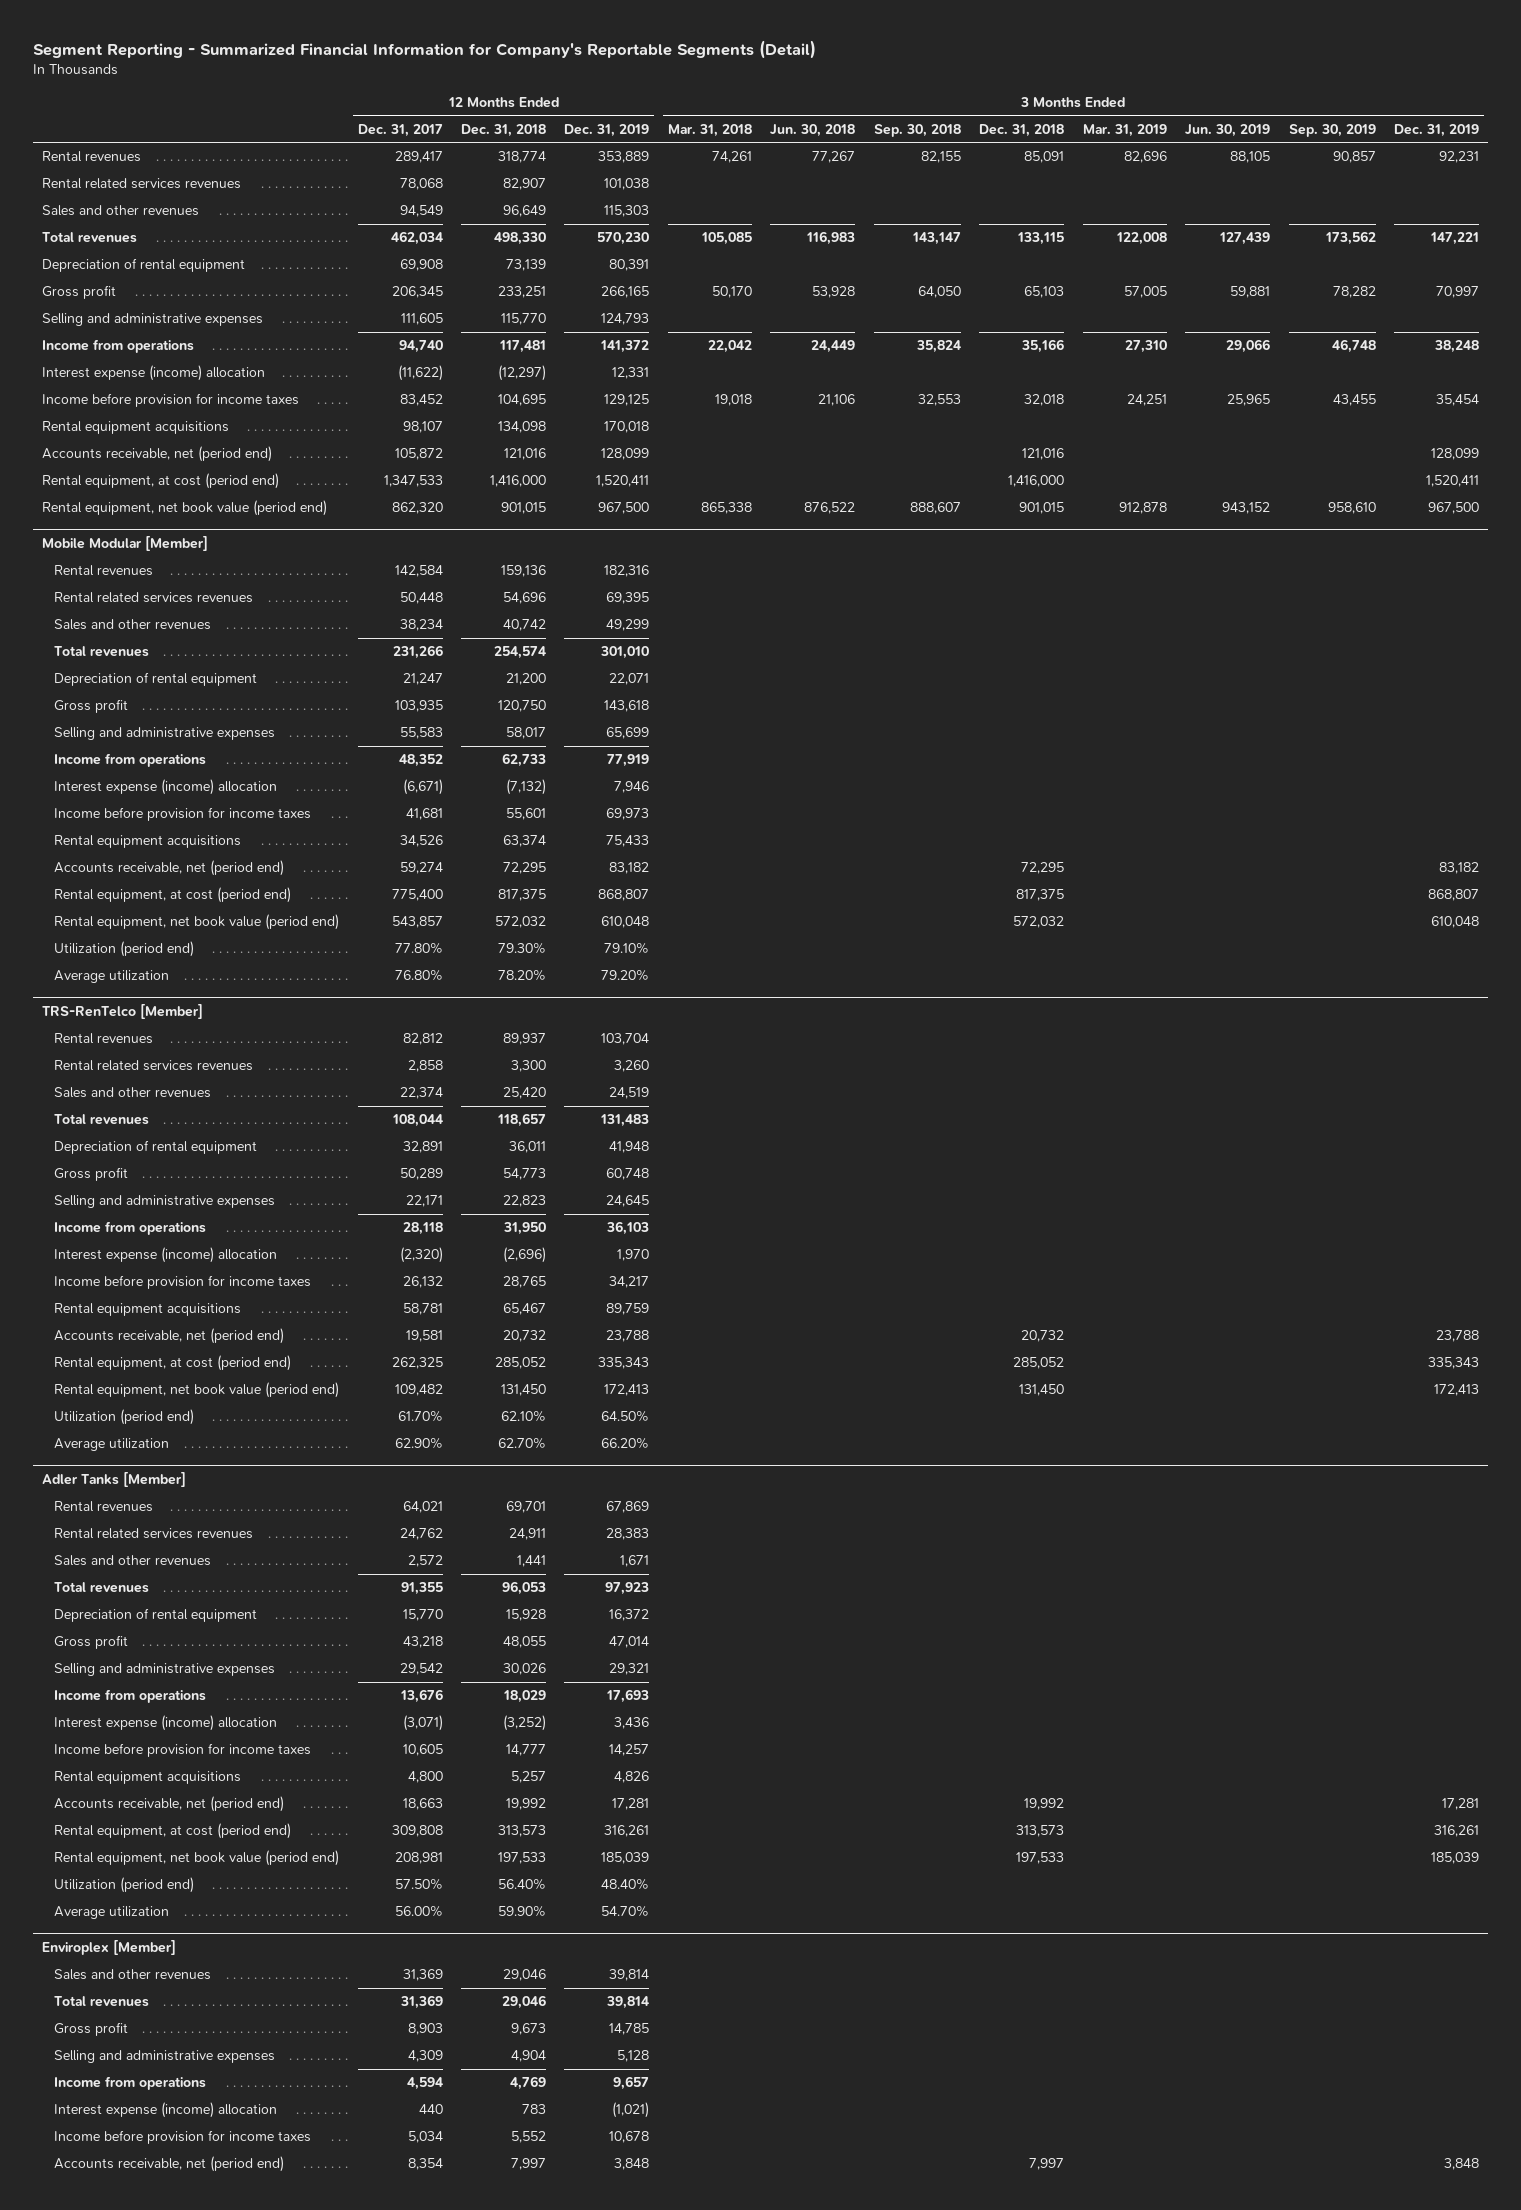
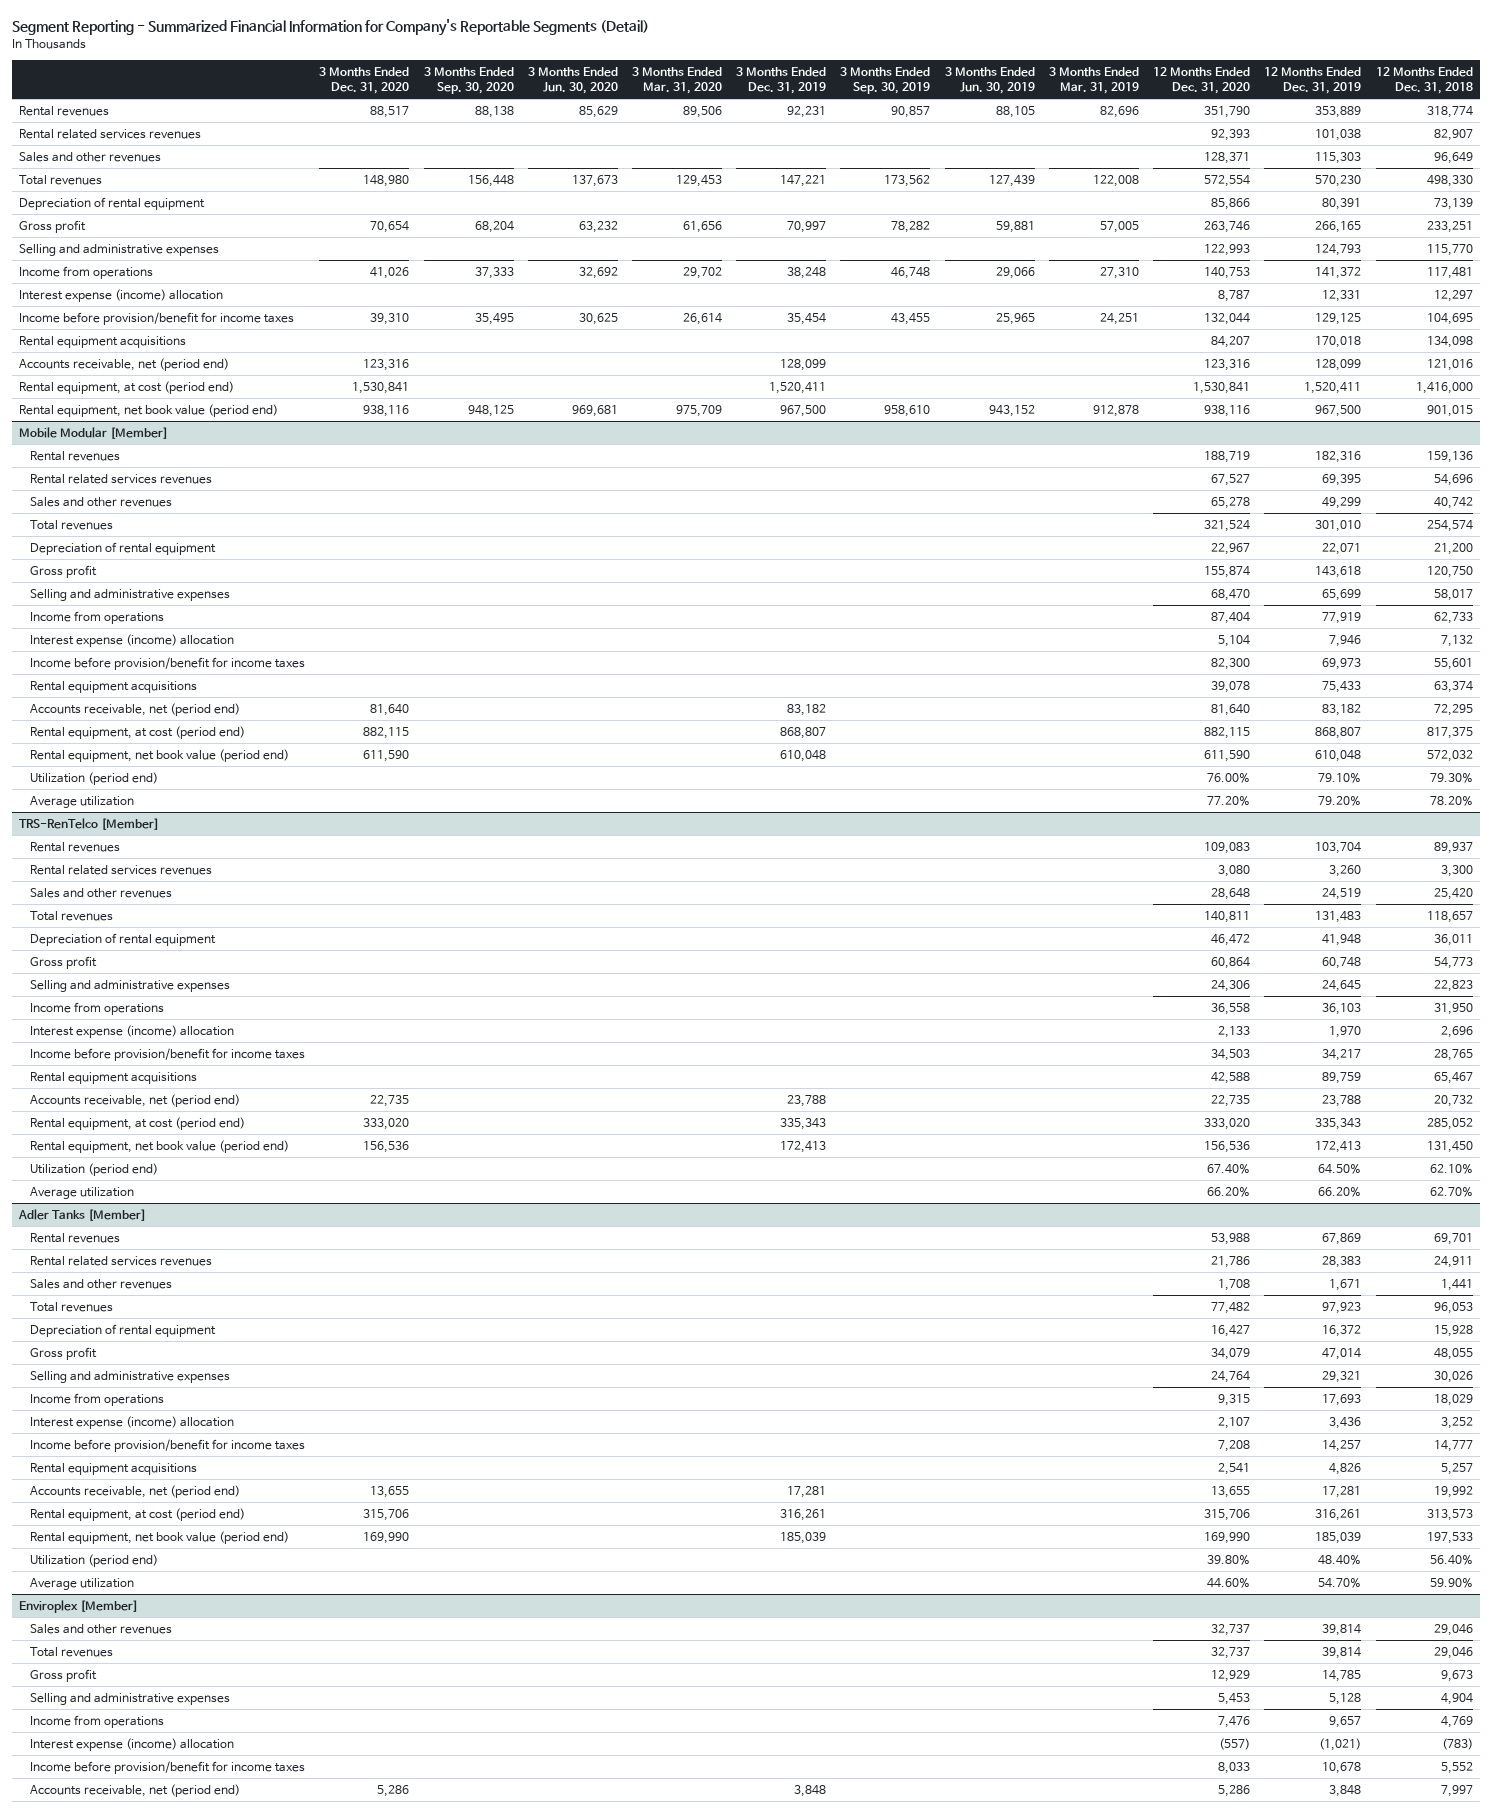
- | 12 Months Ended Dec. 31, 2017 | 12 Months Ended Dec. 31, 2018 | 12 Months Ended Dec. 31, 2019 | 3 Months Ended Mar. 31, 2018 | 3 Months Ended Jun. 30, 2018 | 3 Months Ended Sep. 30, 2018 | 3 Months Ended Dec. 31, 2018 | 3 Months Ended Mar. 31, 2019 | 3 Months Ended Jun. 30, 2019 | 3 Months Ended Sep. 30, 2019 | 3 Months Ended Dec. 31, 2019
+ | 3 Months Ended Dec. 31, 2020 | 3 Months Ended Sep. 30, 2020 | 3 Months Ended Jun. 30, 2020 | 3 Months Ended Mar. 31, 2020 | 3 Months Ended Dec. 31, 2019 | 3 Months Ended Sep. 30, 2019 | 3 Months Ended Jun. 30, 2019 | 3 Months Ended Mar. 31, 2019 | 12 Months Ended Dec. 31, 2020 | 12 Months Ended Dec. 31, 2019 | 12 Months Ended Dec. 31, 2018
- Interest expense (income) allocation | (11,622) | (12,297) | 12,331 | | | | | | | |
- Income before provision for income taxes | 83,452 | 104,695 | 129,125 | 19,018 | 21,106 | 32,553 | 32,018 | 24,251 | 25,965 | 43,455 | 35,454
+ Interest expense (income) allocation | | | | | | | | | 8,787 | 12,331 | 12,297
+ Income before provision/benefit for income taxes | 39,310 | 35,495 | 30,625 | 26,614 | 35,454 | 43,455 | 25,965 | 24,251 | 132,044 | 129,125 | 104,695
@ Mobile Modular [Member]
- Interest expense (income) allocation | (6,671) | (7,132) | 7,946 | | | | | | | |
- Income before provision for income taxes | 41,681 | 55,601 | 69,973 | | | | | | | |
+ Interest expense (income) allocation | | | | | | | | | 5,104 | 7,946 | 7,132
+ Income before provision/benefit for income taxes | | | | | | | | | 82,300 | 69,973 | 55,601
@ TRS-RenTelco [Member]
- Interest expense (income) allocation | (2,320) | (2,696) | 1,970 | | | | | | | |
- Income before provision for income taxes | 26,132 | 28,765 | 34,217 | | | | | | | |
+ Interest expense (income) allocation | | | | | | | | | 2,133 | 1,970 | 2,696
+ Income before provision/benefit for income taxes | | | | | | | | | 34,503 | 34,217 | 28,765
@ Adler Tanks [Member]
- Interest expense (income) allocation | (3,071) | (3,252) | 3,436 | | | | | | | |
- Income before provision for income taxes | 10,605 | 14,777 | 14,257 | | | | | | | |
+ Interest expense (income) allocation | | | | | | | | | 2,107 | 3,436 | 3,252
+ Income before provision/benefit for income taxes | | | | | | | | | 7,208 | 14,257 | 14,777
@ Enviroplex [Member]
- Interest expense (income) allocation | 440 | 783 | (1,021) | | | | | | | |
- Income before provision for income taxes | 5,034 | 5,552 | 10,678 | | | | | | | |
+ Interest expense (income) allocation | | | | | | | | | (557) | (1,021) | (783)
+ Income before provision/benefit for income taxes | | | | | | | | | 8,033 | 10,678 | 5,552

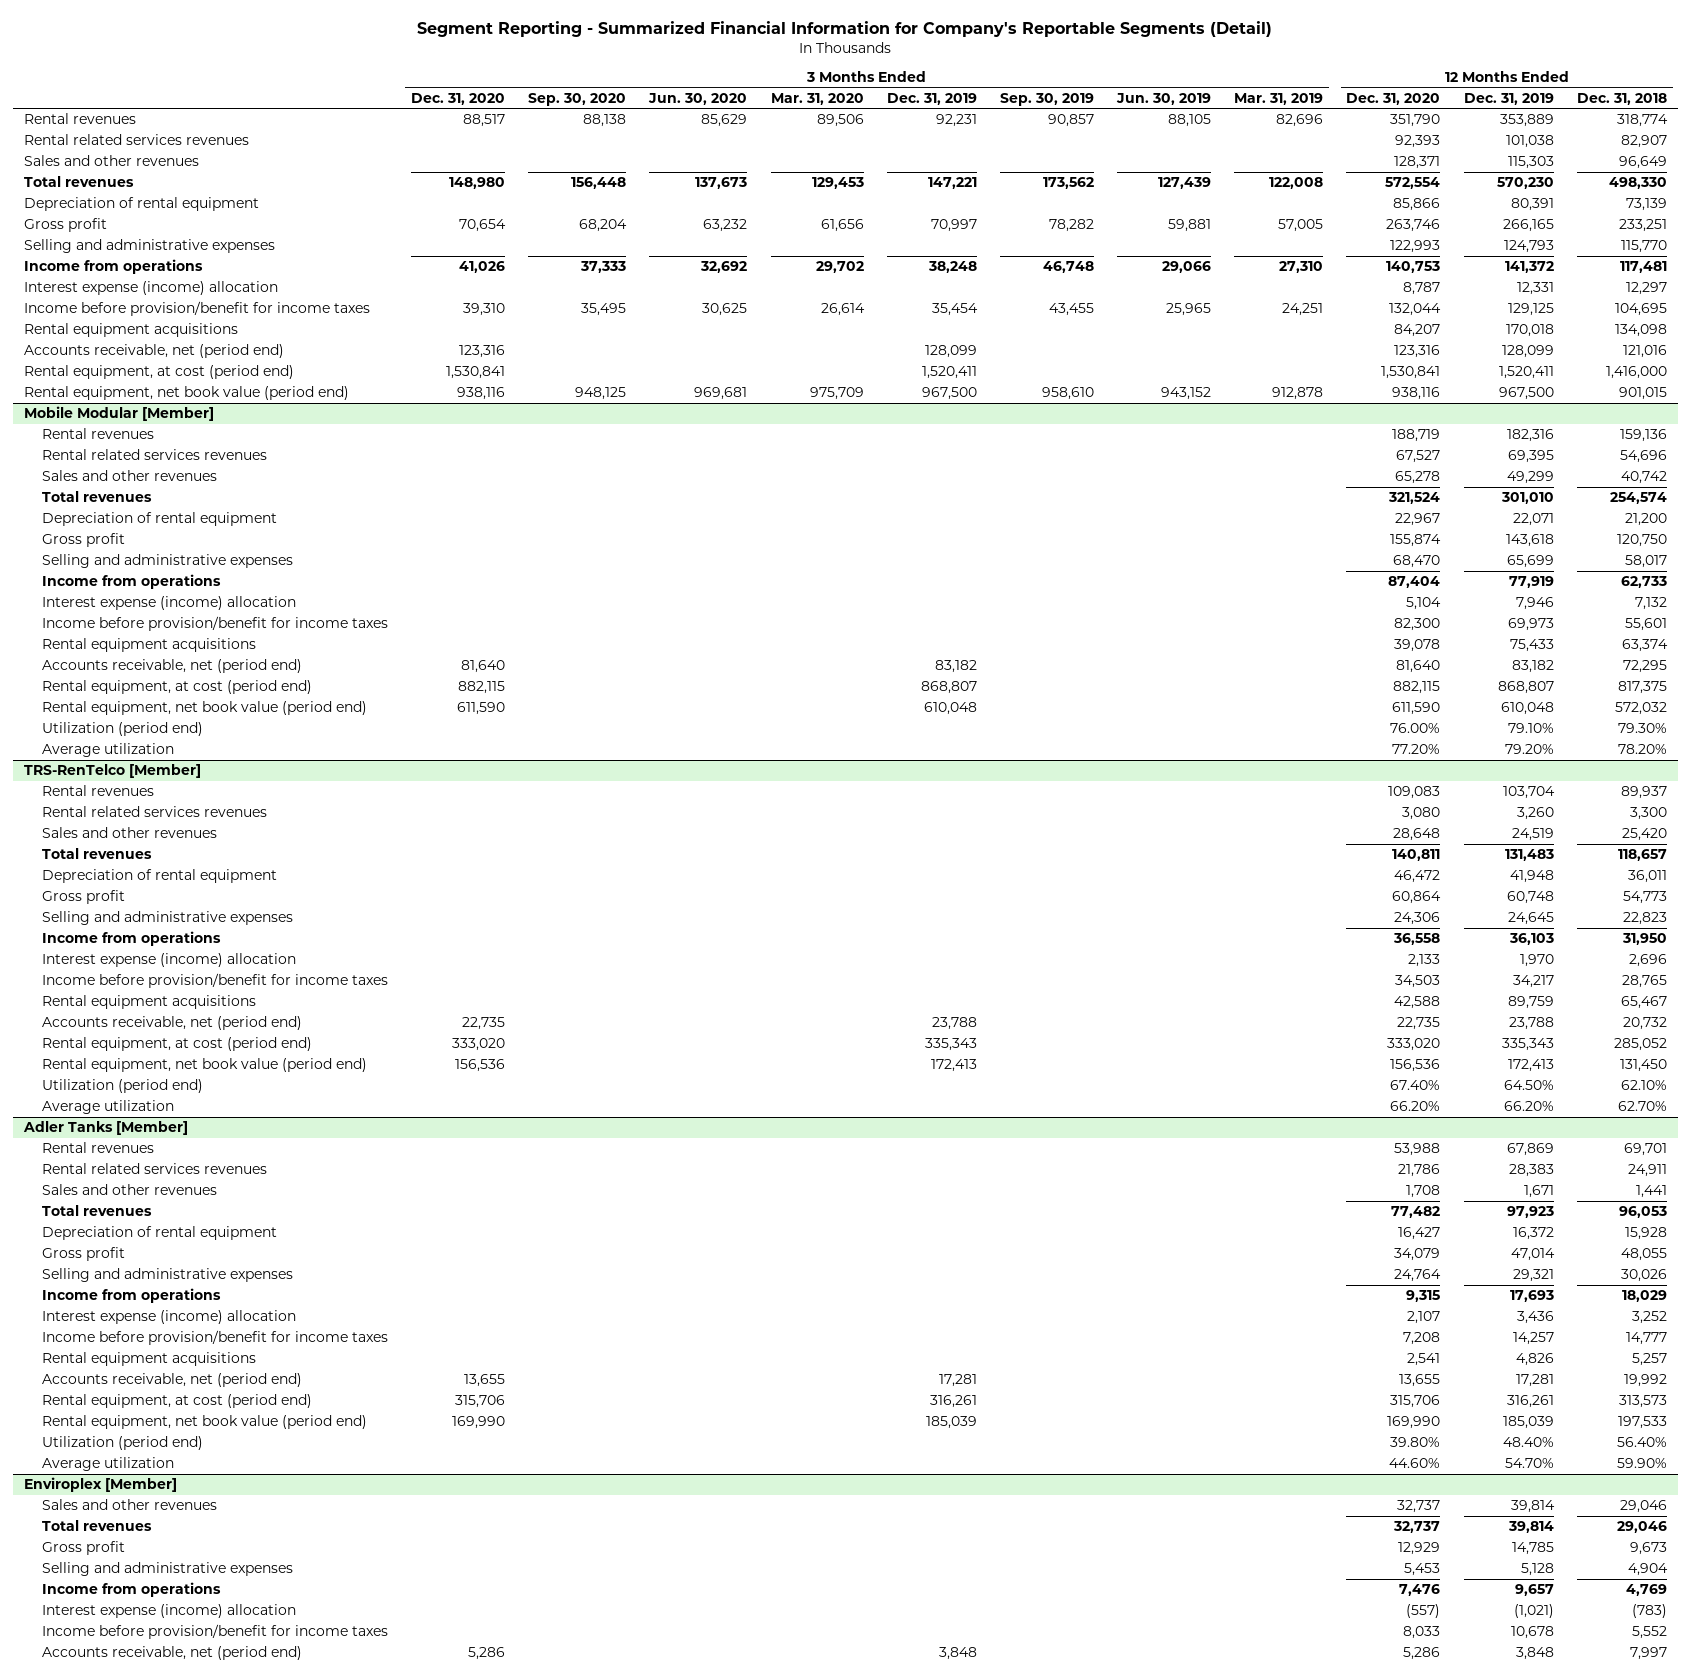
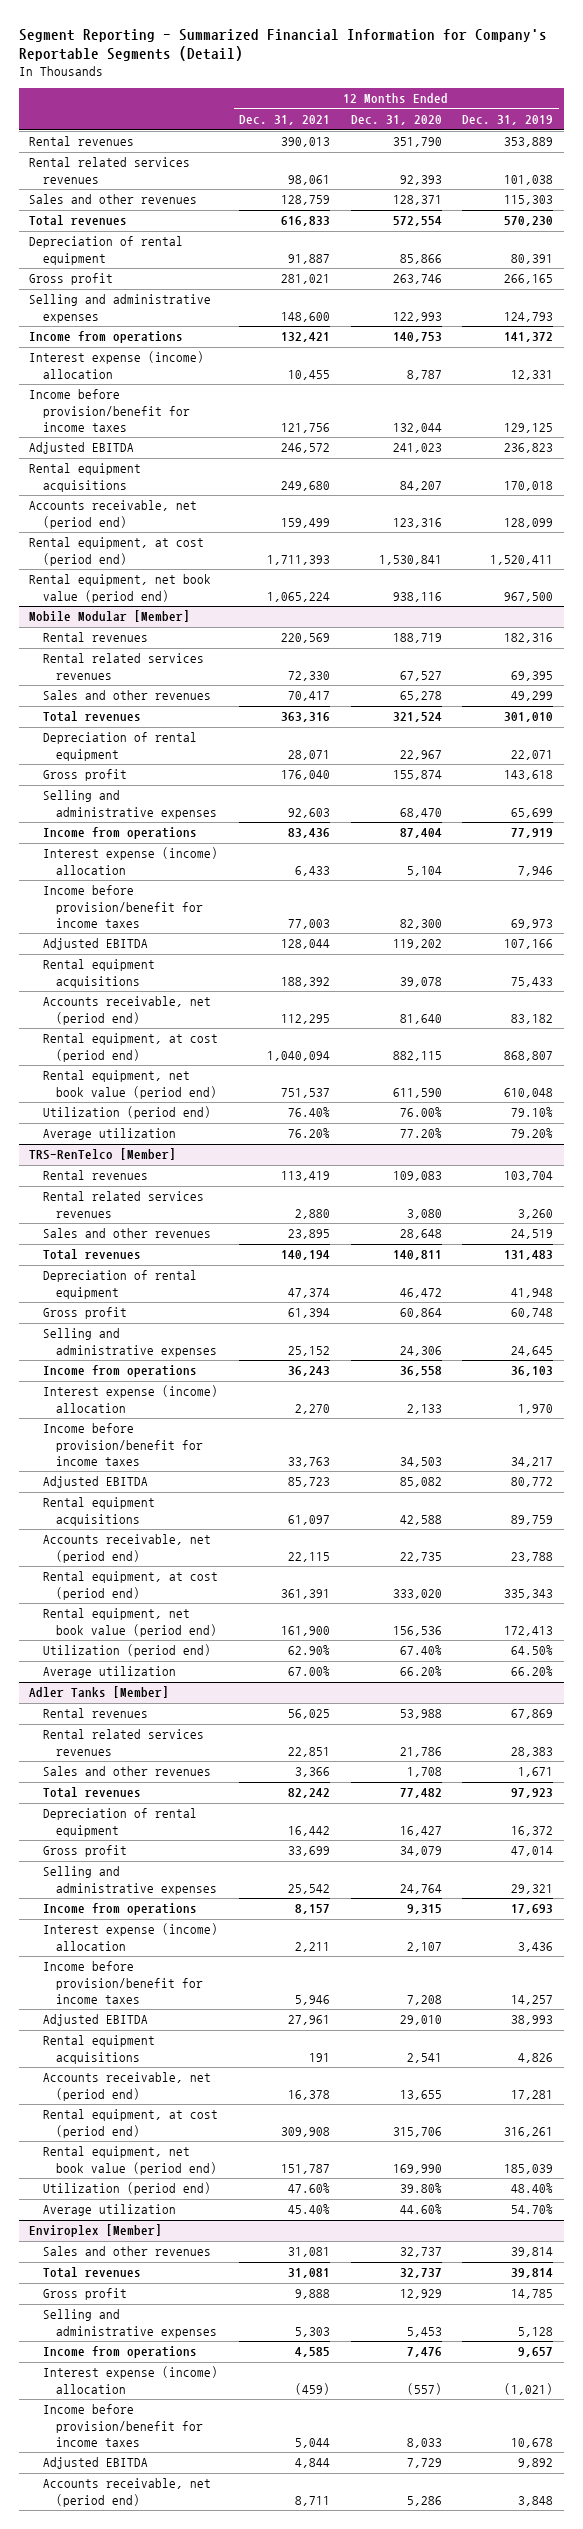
- | 3 Months Ended Dec. 31, 2020 | 3 Months Ended Sep. 30, 2020 | 3 Months Ended Jun. 30, 2020 | 3 Months Ended Mar. 31, 2020 | 3 Months Ended Dec. 31, 2019 | 3 Months Ended Sep. 30, 2019 | 3 Months Ended Jun. 30, 2019 | 3 Months Ended Mar. 31, 2019 | 12 Months Ended Dec. 31, 2020 | 12 Months Ended Dec. 31, 2019 | 12 Months Ended Dec. 31, 2018
+ | 12 Months Ended Dec. 31, 2021 | 12 Months Ended Dec. 31, 2020 | 12 Months Ended Dec. 31, 2019
+ Adjusted EBITDA | 246,572 | 241,023 | 236,823
@ Mobile Modular [Member]
+ Adjusted EBITDA | 128,044 | 119,202 | 107,166
@ TRS-RenTelco [Member]
+ Adjusted EBITDA | 85,723 | 85,082 | 80,772
@ Adler Tanks [Member]
+ Adjusted EBITDA | 27,961 | 29,010 | 38,993
@ Enviroplex [Member]
+ Adjusted EBITDA | 4,844 | 7,729 | 9,892

